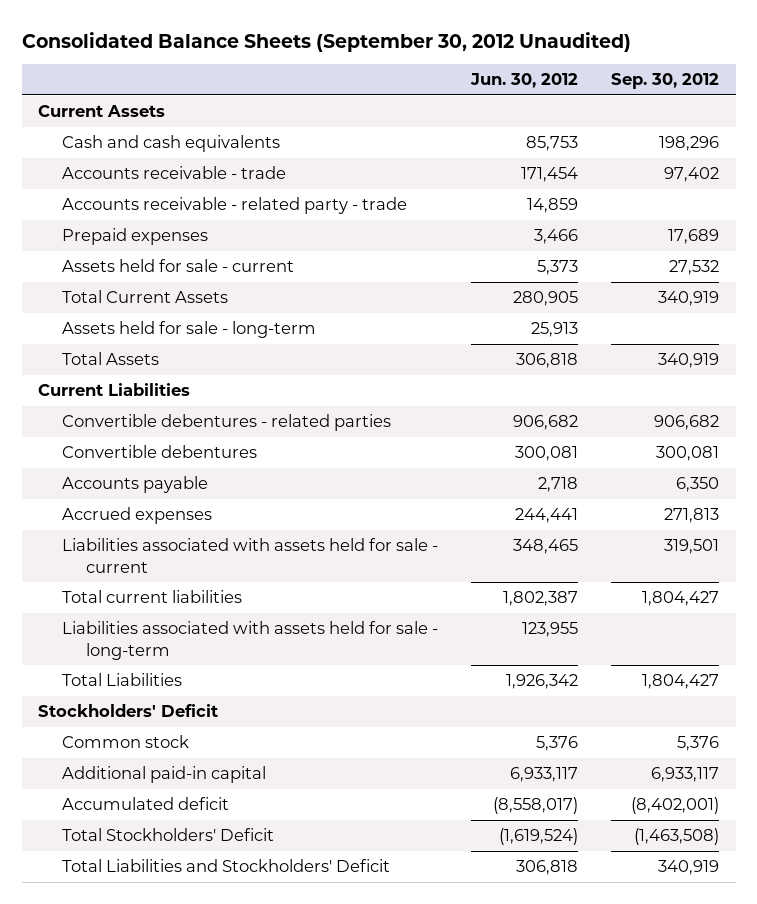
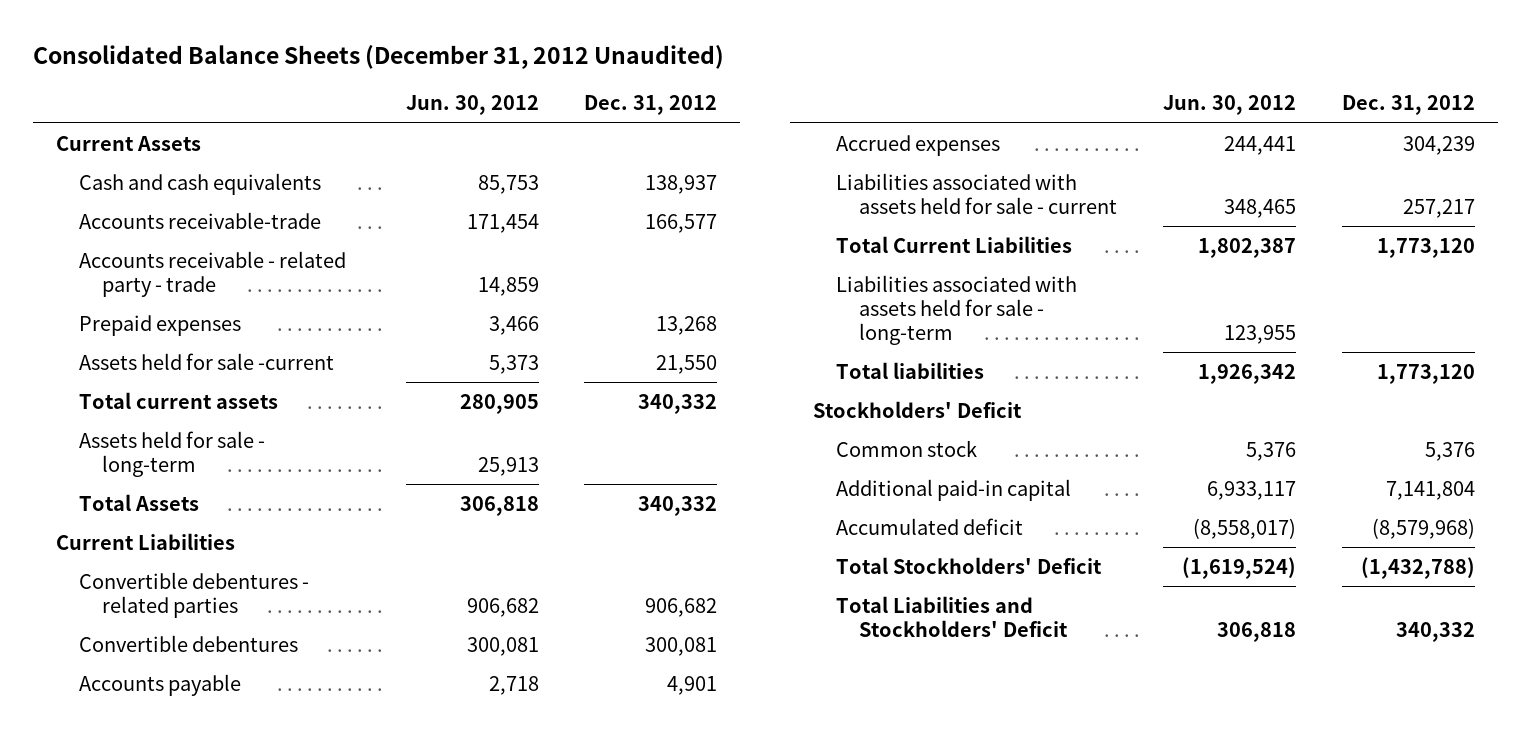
- Consolidated Balance Sheets (September 30, 2012 Unaudited)
+ Consolidated Balance Sheets (December 31, 2012 Unaudited)
- | Jun. 30, 2012 | Sep. 30, 2012
+ | Jun. 30, 2012 | Dec. 31, 2012
- Accounts receivable - trade | 171,454 | 97,402
+ Accounts receivable-trade | 171,454 | 166,577
- Assets held for sale - current | 5,373 | 27,532
- Total Current Assets | 280,905 | 340,919
+ Assets held for sale -current | 5,373 | 21,550
+ Total current assets | 280,905 | 340,332
- Total current liabilities | 1,802,387 | 1,804,427
+ Total Current Liabilities | 1,802,387 | 1,773,120
- Total Liabilities | 1,926,342 | 1,804,427
+ Total liabilities | 1,926,342 | 1,773,120

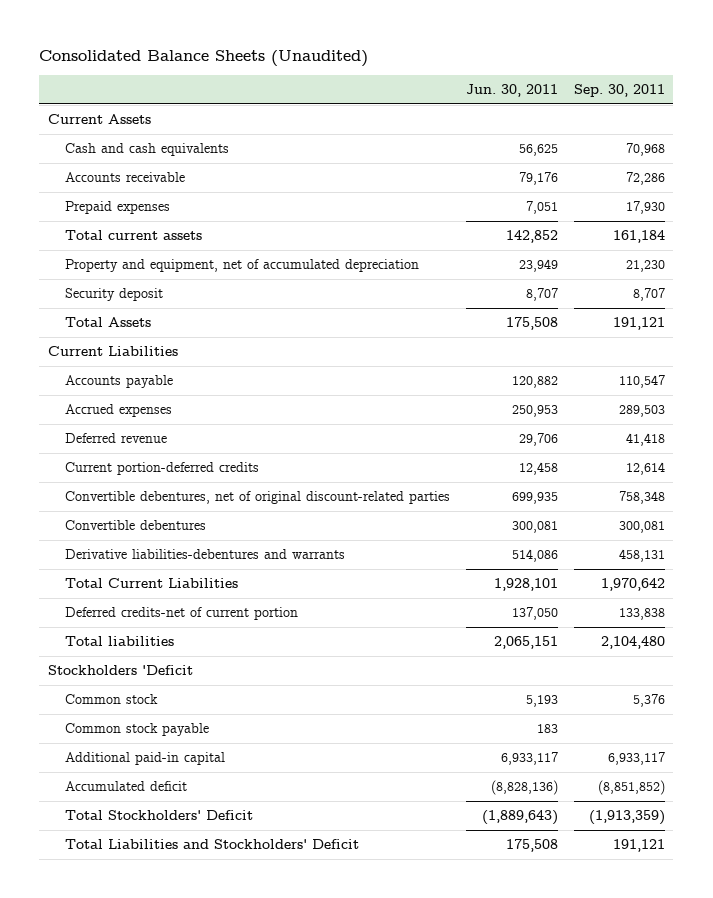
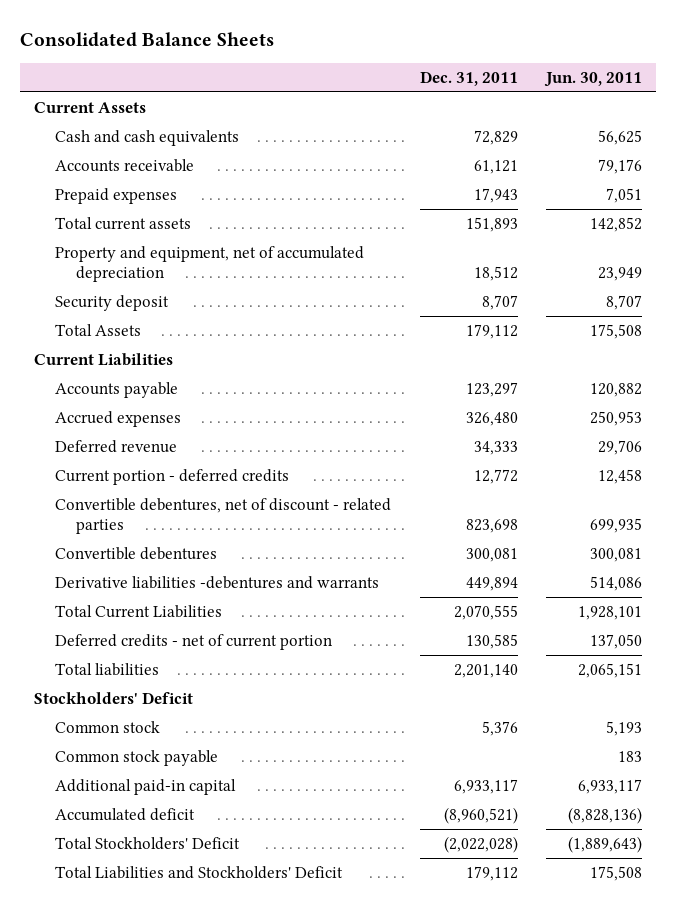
- Consolidated Balance Sheets (Unaudited)
+ Consolidated Balance Sheets
- | Jun. 30, 2011 | Sep. 30, 2011
+ | Dec. 31, 2011 | Jun. 30, 2011
- Current portion-deferred credits | 12,458 | 12,614
- Convertible debentures, net of original discount-related parties | 699,935 | 758,348
+ Current portion - deferred credits | 12,772 | 12,458
+ Convertible debentures, net of discount - related parties | 823,698 | 699,935
- Derivative liabilities-debentures and warrants | 514,086 | 458,131
+ Derivative liabilities -debentures and warrants | 449,894 | 514,086
- Deferred credits-net of current portion | 137,050 | 133,838
+ Deferred credits - net of current portion | 130,585 | 137,050
- Stockholders 'Deficit
+ Stockholders' Deficit

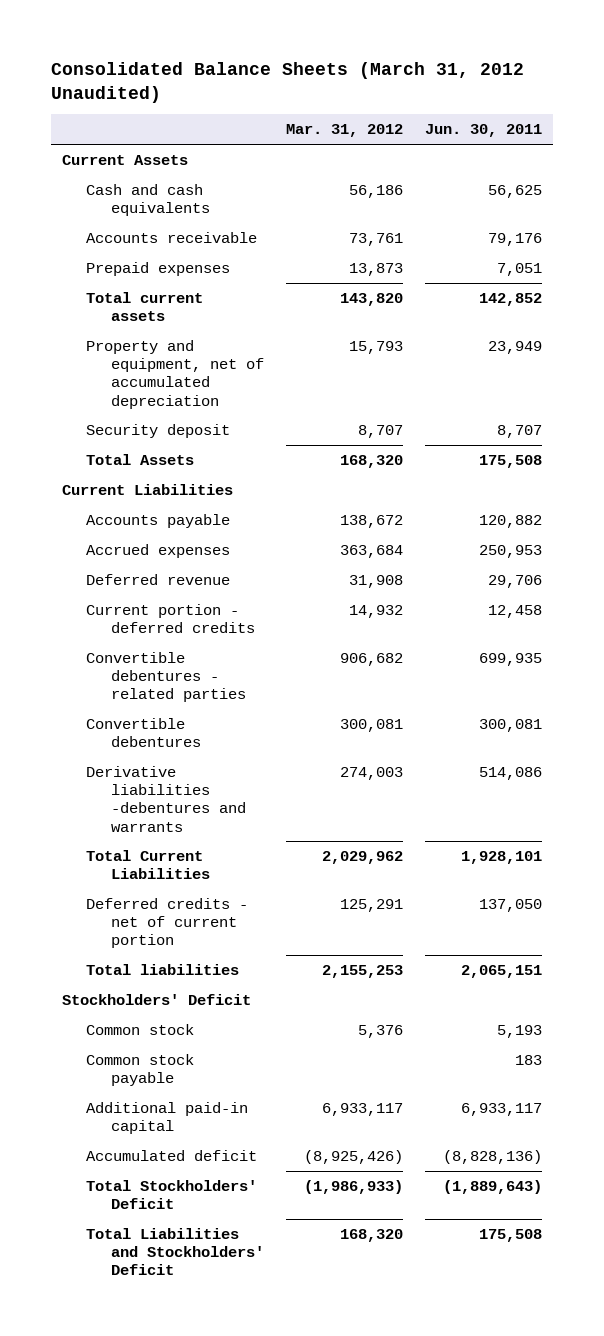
- Consolidated Balance Sheets
+ Consolidated Balance Sheets (March 31, 2012 Unaudited)
- | Dec. 31, 2011 | Jun. 30, 2011
+ | Mar. 31, 2012 | Jun. 30, 2011
- Convertible debentures, net of discount - related parties | 823,698 | 699,935
+ Convertible debentures - related parties | 906,682 | 699,935

